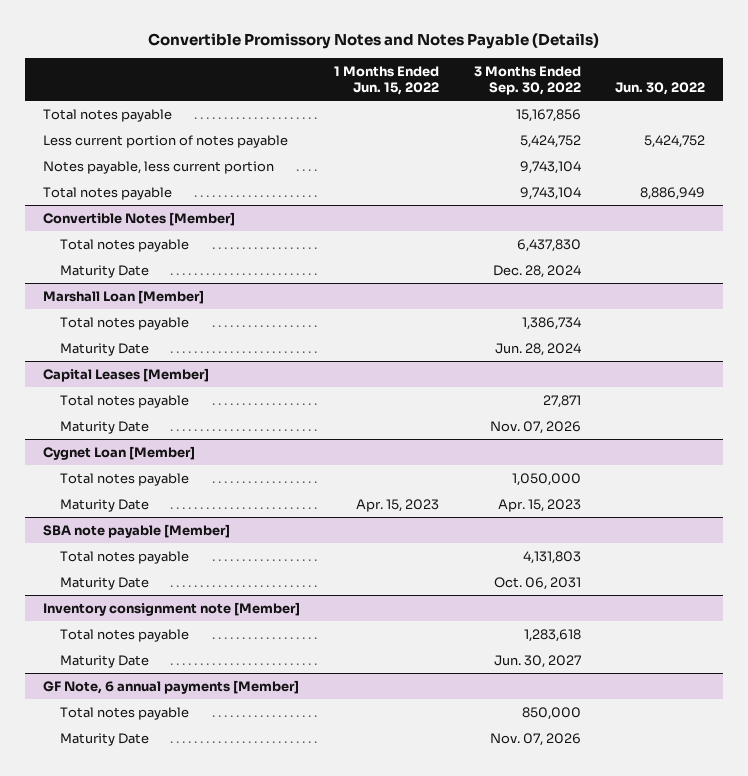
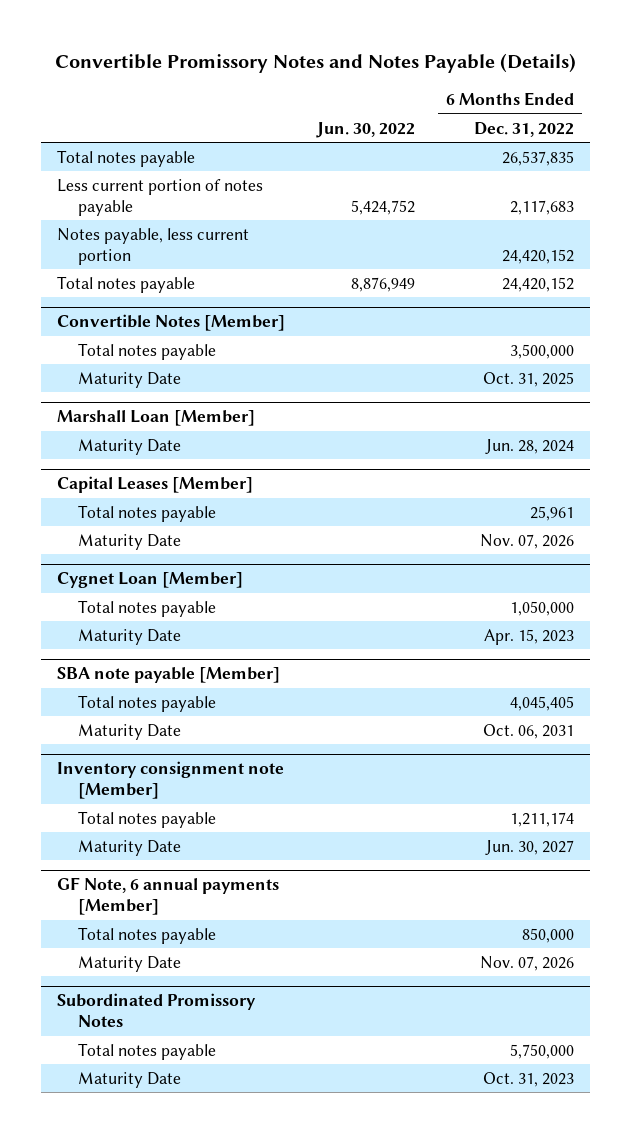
- | 1 Months Ended Jun. 15, 2022 | 3 Months Ended Sep. 30, 2022 | Jun. 30, 2022
+ | Jun. 30, 2022 | 6 Months Ended Dec. 31, 2022
- Total notes payable | | 9,743,104 | 8,886,949
+ Total notes payable | 8,876,949 | 24,420,152
@ Marshall Loan [Member]
- Total notes payable | | 1,386,734 |
+ Subordinated Promissory Notes
+ Total notes payable | | 5,750,000
+ Maturity Date | | Oct. 31, 2023

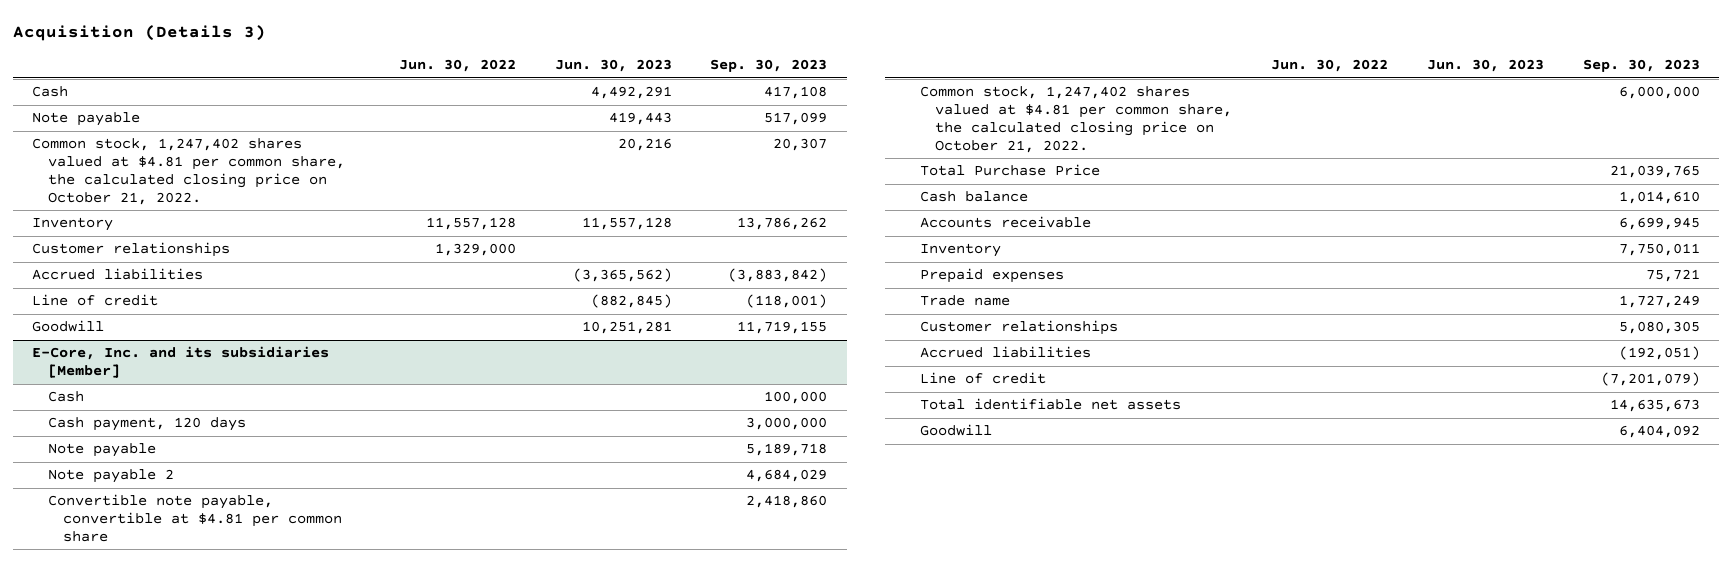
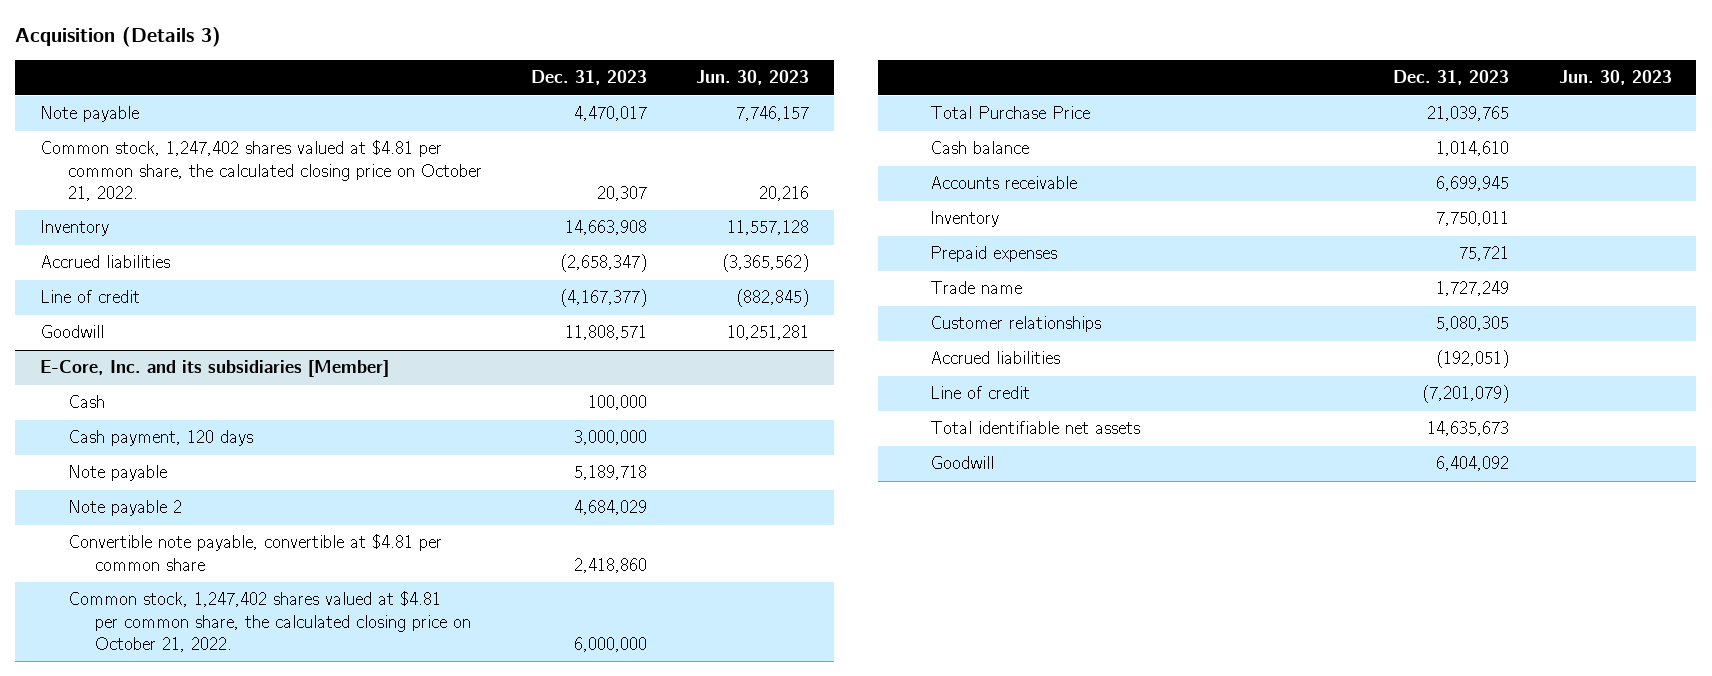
- | Jun. 30, 2022 | Jun. 30, 2023 | Sep. 30, 2023
+ | Dec. 31, 2023 | Jun. 30, 2023
- Cash | | 4,492,291 | 417,108
- Note payable | | 419,443 | 517,099
+ Note payable | 4,470,017 | 7,746,157
- Customer relationships | 1,329,000 | |

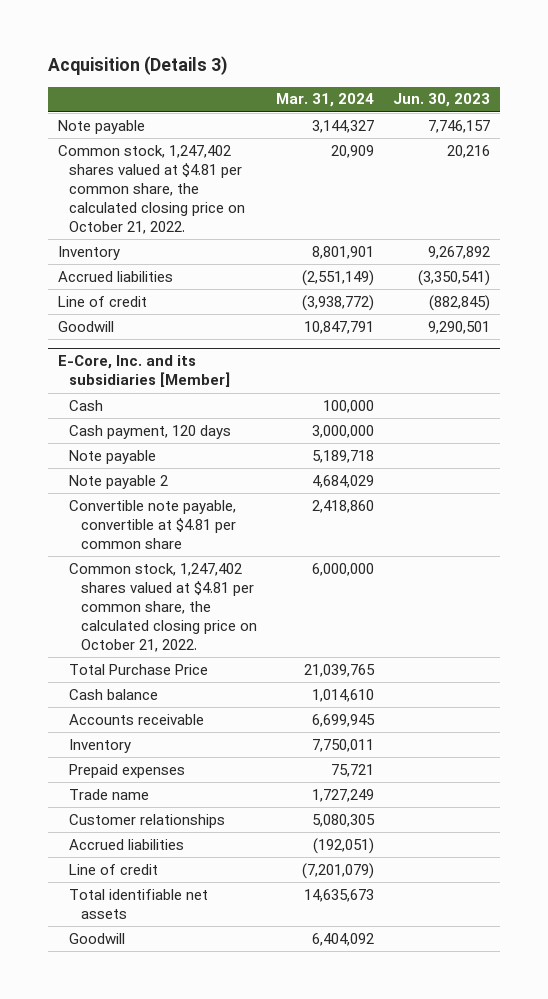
- | Dec. 31, 2023 | Jun. 30, 2023
+ | Mar. 31, 2024 | Jun. 30, 2023
- Inventory | 14,663,908 | 11,557,128
- Accrued liabilities | (2,658,347) | (3,365,562)
+ Inventory | 8,801,901 | 9,267,892
+ Accrued liabilities | (2,551,149) | (3,350,541)
- Goodwill | 11,808,571 | 10,251,281
+ Goodwill | 10,847,791 | 9,290,501

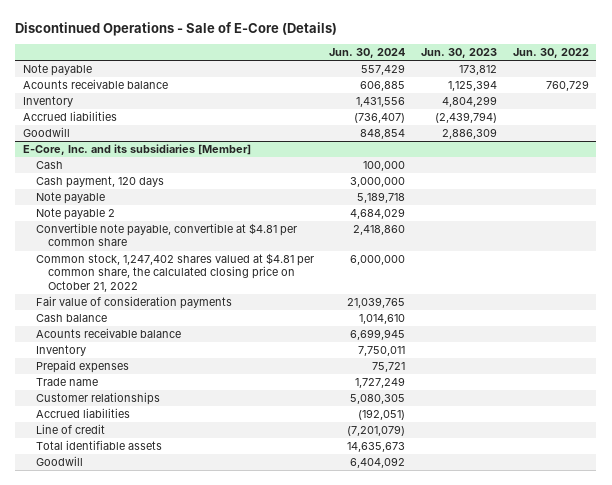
- Acquisition (Details 3)
+ Discontinued Operations - Sale of E-Core (Details)
- | Mar. 31, 2024 | Jun. 30, 2023
+ | Jun. 30, 2024 | Jun. 30, 2023 | Jun. 30, 2022
- Note payable | 3,144,327 | 7,746,157
- Common stock, 1,247,402 shares valued at $4.81 per common share, the calculated closing price on October 21, 2022. | 20,909 | 20,216
- Inventory | 8,801,901 | 9,267,892
- Accrued liabilities | (2,551,149) | (3,350,541)
- Line of credit | (3,938,772) | (882,845)
- Goodwill | 10,847,791 | 9,290,501
+ Note payable | 557,429 | 173,812 |
+ Acounts receivable balance | 606,885 | 1,125,394 | 760,729
+ Inventory | 1,431,556 | 4,804,299 |
+ Accrued liabilities | (736,407) | (2,439,794) |
+ Goodwill | 848,854 | 2,886,309 |
@ E-Core, Inc. and its subsidiaries [Member]
- Common stock, 1,247,402 shares valued at $4.81 per common share, the calculated closing price on October 21, 2022. | 6,000,000 |
- Total Purchase Price | 21,039,765 |
+ Common stock, 1,247,402 shares valued at $4.81 per common share, the calculated closing price on October 21, 2022 | 6,000,000 | |
+ Fair value of consideration payments | 21,039,765 | |
- Accounts receivable | 6,699,945 |
+ Acounts receivable balance | 6,699,945 | |
- Total identifiable net assets | 14,635,673 |
+ Total identifiable assets | 14,635,673 | |

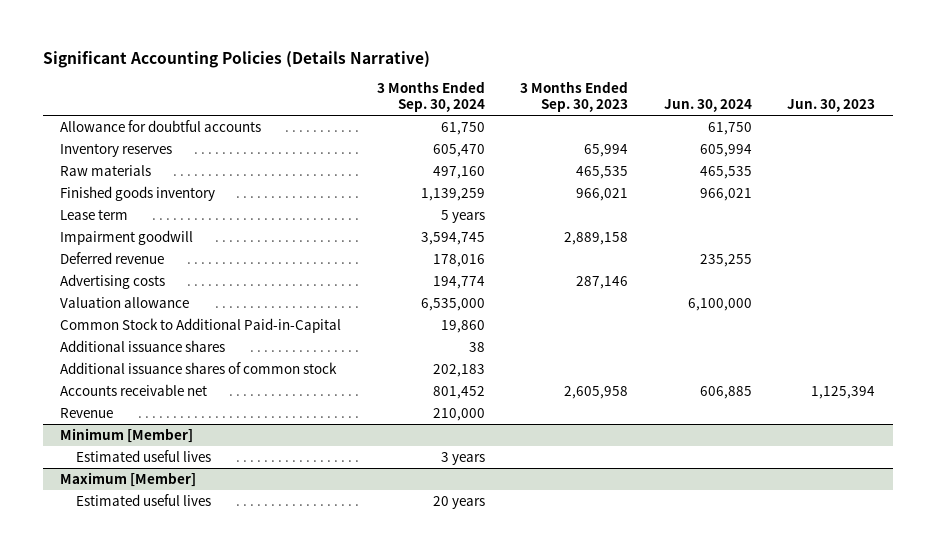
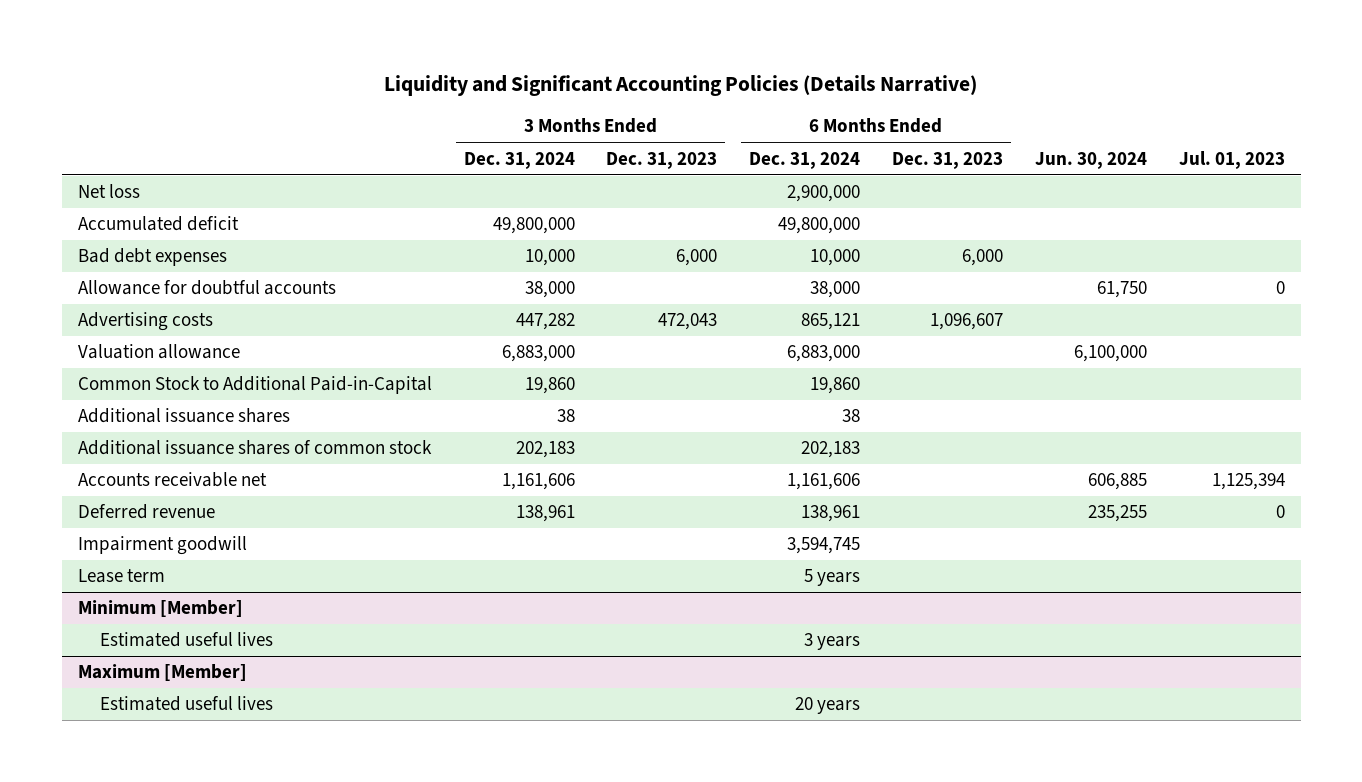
- Significant Accounting Policies (Details Narrative)
+ Liquidity and Significant Accounting Policies (Details Narrative)
- | 3 Months Ended Sep. 30, 2024 | 3 Months Ended Sep. 30, 2023 | Jun. 30, 2024 | Jun. 30, 2023
+ | 3 Months Ended Dec. 31, 2024 | 3 Months Ended Dec. 31, 2023 | 6 Months Ended Dec. 31, 2024 | 6 Months Ended Dec. 31, 2023 | Jun. 30, 2024 | Jul. 01, 2023
+ Net loss | | | 2,900,000 | | |
+ Accumulated deficit | 49,800,000 | | 49,800,000 | | |
+ Bad debt expenses | 10,000 | 6,000 | 10,000 | 6,000 | |
- Inventory reserves | 605,470 | 65,994 | 605,994 |
- Raw materials | 497,160 | 465,535 | 465,535 |
- Finished goods inventory | 1,139,259 | 966,021 | 966,021 |
- Revenue | 210,000 | | |
moved down: Deferred revenue | 138,961 | | 138,961 | | 235,255 | 0
moved down: Impairment goodwill | | | 3,594,745 | | |
moved down: Lease term | | | 5 years | | |

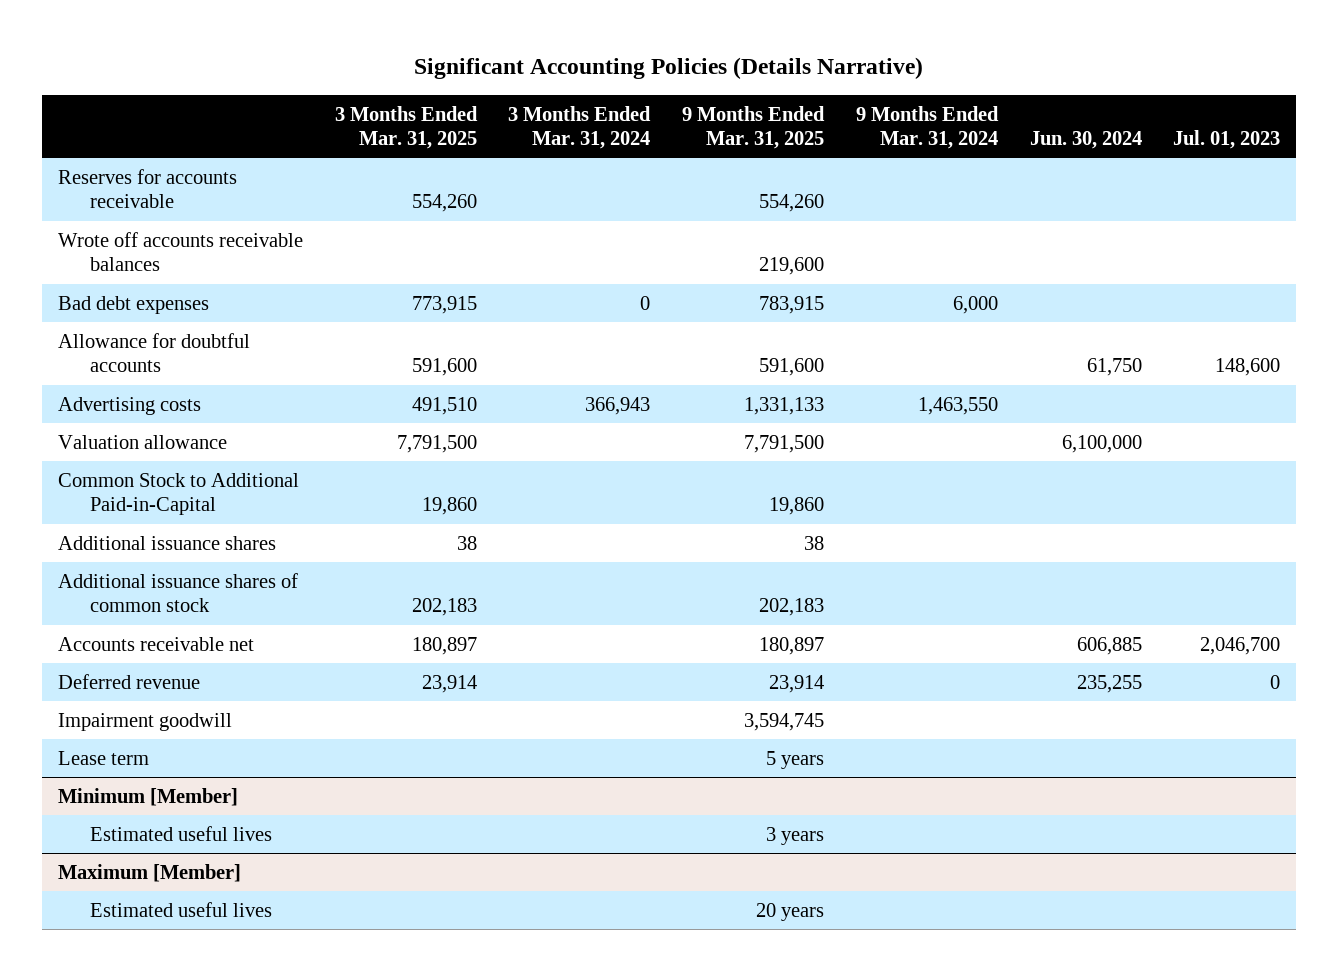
- Liquidity and Significant Accounting Policies (Details Narrative)
+ Significant Accounting Policies (Details Narrative)
- | 3 Months Ended Dec. 31, 2024 | 3 Months Ended Dec. 31, 2023 | 6 Months Ended Dec. 31, 2024 | 6 Months Ended Dec. 31, 2023 | Jun. 30, 2024 | Jul. 01, 2023
+ | 3 Months Ended Mar. 31, 2025 | 3 Months Ended Mar. 31, 2024 | 9 Months Ended Mar. 31, 2025 | 9 Months Ended Mar. 31, 2024 | Jun. 30, 2024 | Jul. 01, 2023
- Net loss | | | 2,900,000 | | |
- Accumulated deficit | 49,800,000 | | 49,800,000 | | |
+ Reserves for accounts receivable | 554,260 | | 554,260 | | |
+ Wrote off accounts receivable balances | | | 219,600 | | |
- Allowance for doubtful accounts | 38,000 | | 38,000 | | 61,750 | 0
+ Allowance for doubtful accounts | 591,600 | | 591,600 | | 61,750 | 148,600
- Accounts receivable net | 1,161,606 | | 1,161,606 | | 606,885 | 1,125,394
+ Accounts receivable net | 180,897 | | 180,897 | | 606,885 | 2,046,700

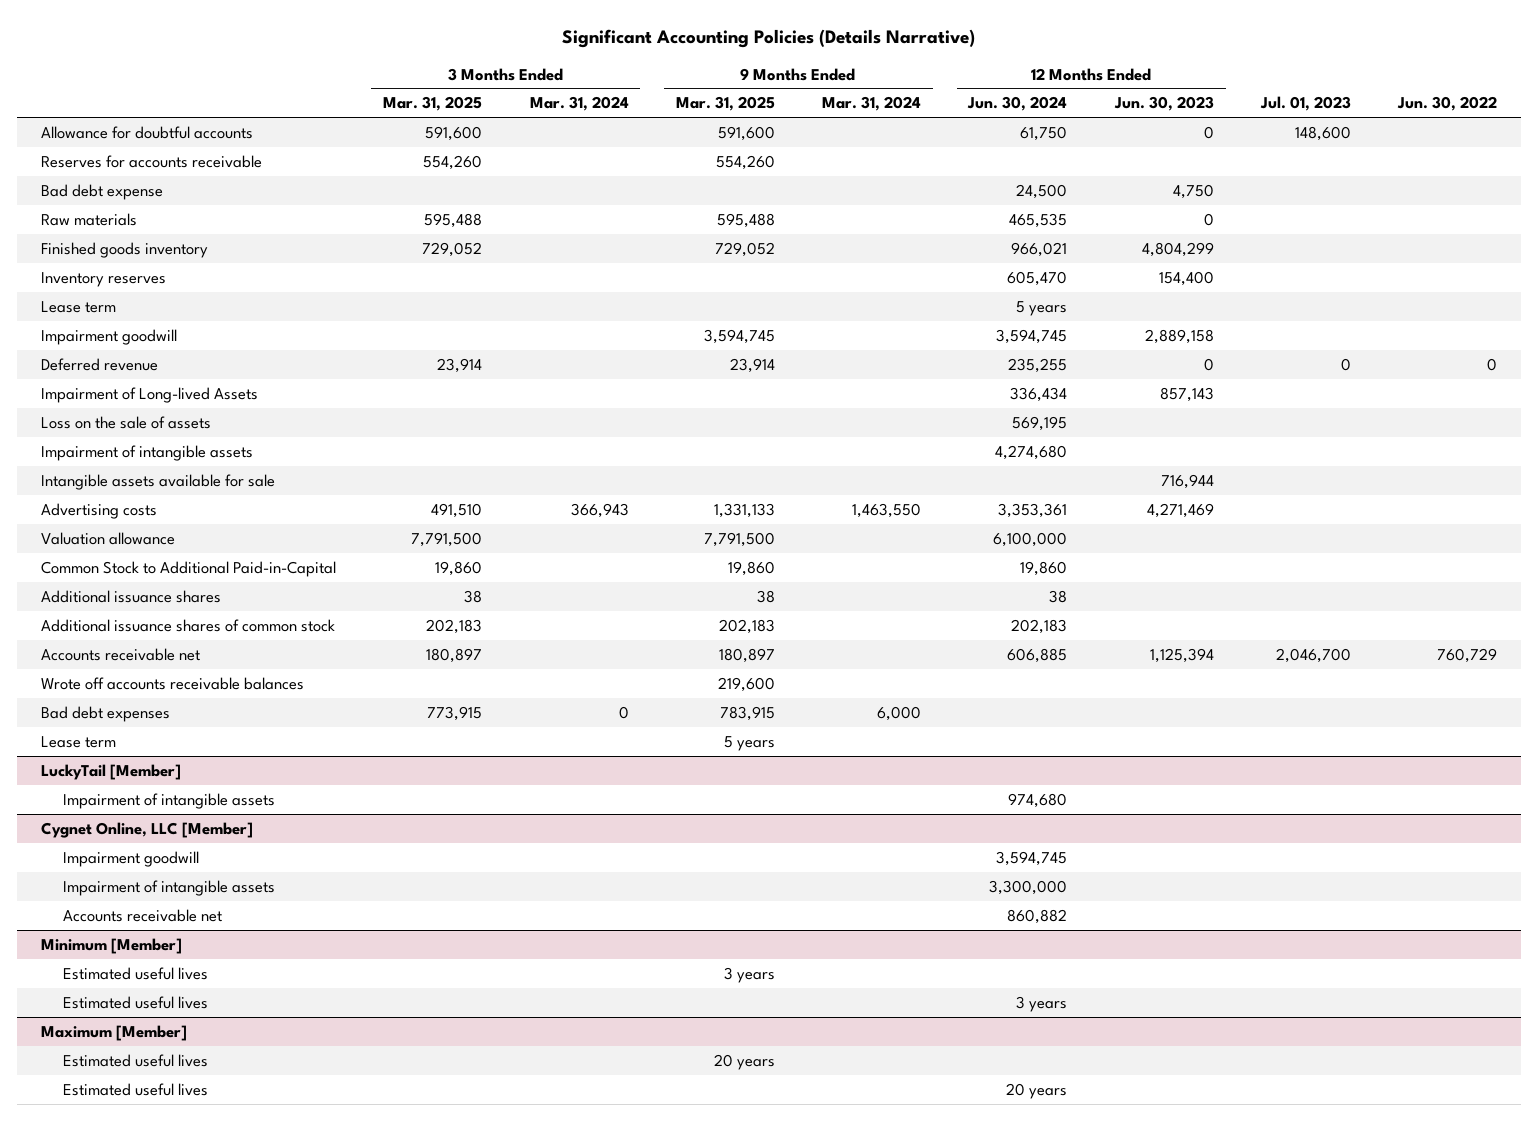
- | 3 Months Ended Mar. 31, 2025 | 3 Months Ended Mar. 31, 2024 | 9 Months Ended Mar. 31, 2025 | 9 Months Ended Mar. 31, 2024 | Jun. 30, 2024 | Jul. 01, 2023
+ | 3 Months Ended Mar. 31, 2025 | 3 Months Ended Mar. 31, 2024 | 9 Months Ended Mar. 31, 2025 | 9 Months Ended Mar. 31, 2024 | 12 Months Ended Jun. 30, 2024 | 12 Months Ended Jun. 30, 2023 | Jul. 01, 2023 | Jun. 30, 2022
moved down: Reserves for accounts receivable | 554,260 | | 554,260 | | | | |
+ Bad debt expense | | | | | 24,500 | 4,750 | |
+ Raw materials | 595,488 | | 595,488 | | 465,535 | 0 | |
+ Finished goods inventory | 729,052 | | 729,052 | | 966,021 | 4,804,299 | |
+ Inventory reserves | | | | | 605,470 | 154,400 | |
+ Lease term | | | | | 5 years | | |
moved up: Impairment goodwill | | | 3,594,745 | | 3,594,745 | 2,889,158 | |
moved up: Deferred revenue | 23,914 | | 23,914 | | 235,255 | 0 | 0 | 0
+ Impairment of Long-lived Assets | | | | | 336,434 | 857,143 | |
+ Loss on the sale of assets | | | | | 569,195 | | |
+ Impairment of intangible assets | | | | | 4,274,680 | | |
+ Intangible assets available for sale | | | | | | 716,944 | |
moved down: Wrote off accounts receivable balances | | | 219,600 | | | | |
moved down: Bad debt expenses | 773,915 | 0 | 783,915 | 6,000 | | | |
+ LuckyTail [Member]
+ Impairment of intangible assets | | | | | 974,680 | | |
+ Cygnet Online, LLC [Member]
+ Impairment goodwill | | | | | 3,594,745 | | |
+ Impairment of intangible assets | | | | | 3,300,000 | | |
+ Accounts receivable net | | | | | 860,882 | | |
@ Minimum [Member]
+ Estimated useful lives | | | | | 3 years | | |
@ Maximum [Member]
+ Estimated useful lives | | | | | 20 years | | |

